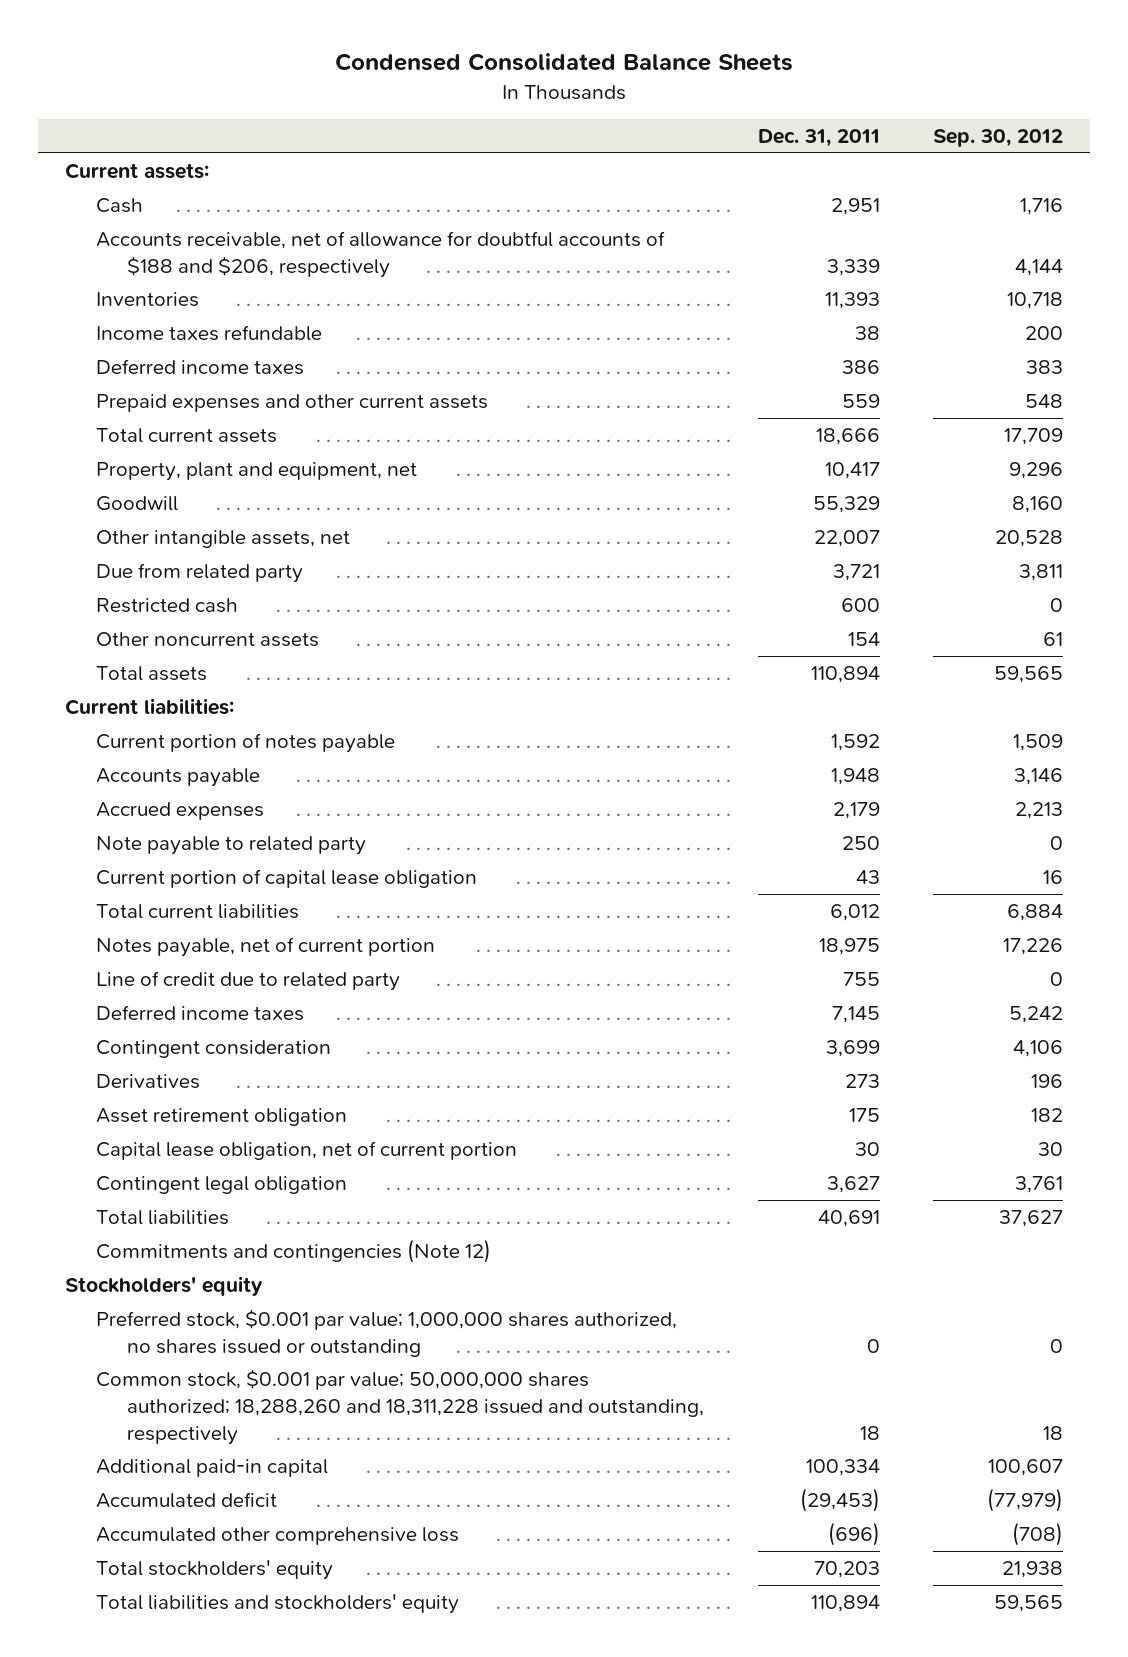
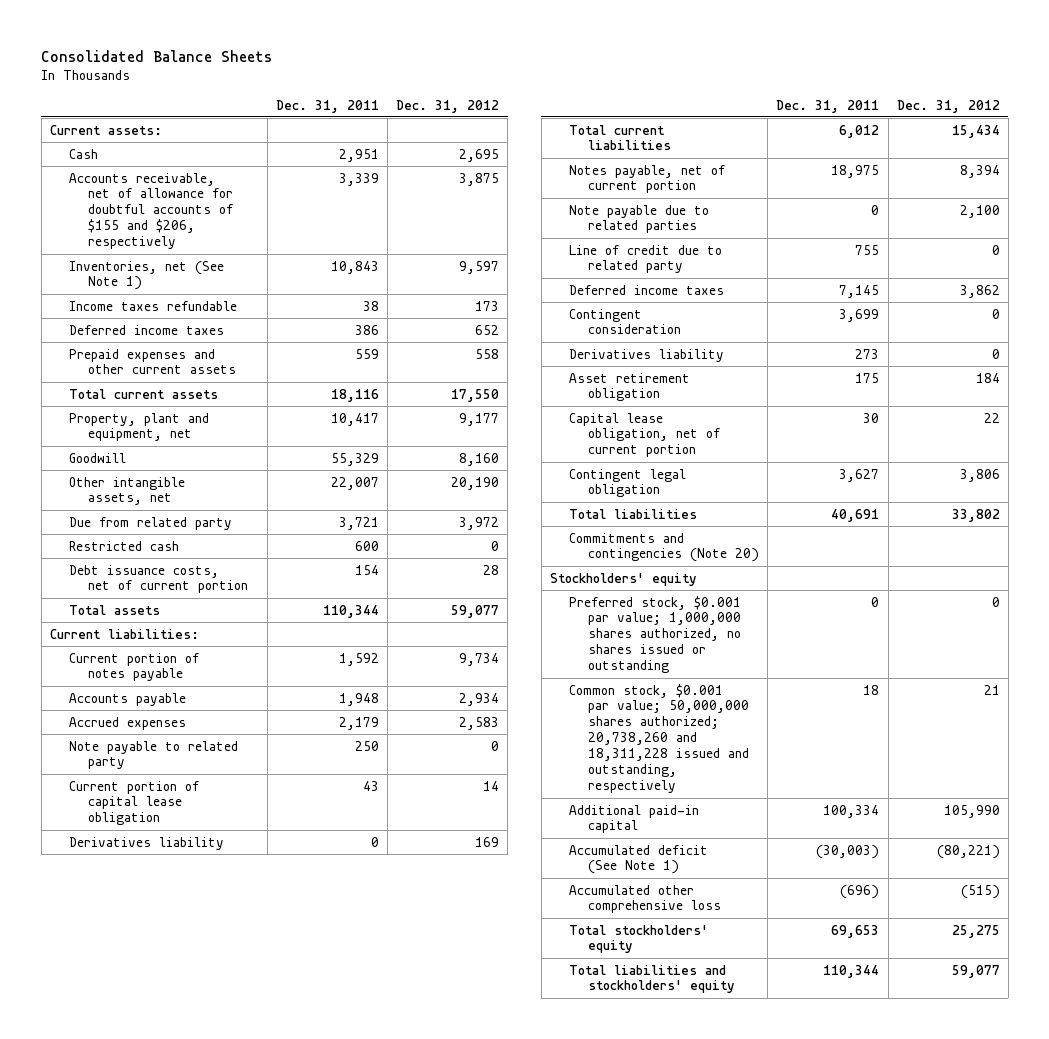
- Condensed Consolidated Balance Sheets
+ Consolidated Balance Sheets
- | Dec. 31, 2011 | Sep. 30, 2012
+ | Dec. 31, 2011 | Dec. 31, 2012
- Accounts receivable, net of allowance for doubtful accounts of $188 and $206, respectively | 3,339 | 4,144
- Inventories | 11,393 | 10,718
+ Accounts receivable, net of allowance for doubtful accounts of $155 and $206, respectively | 3,339 | 3,875
+ Inventories, net (See Note 1) | 10,843 | 9,597
- Total current assets | 18,666 | 17,709
+ Total current assets | 18,116 | 17,550
- Other noncurrent assets | 154 | 61
- Total assets | 110,894 | 59,565
+ Debt issuance costs, net of current portion | 154 | 28
+ Total assets | 110,344 | 59,077
+ Derivatives liability | 0 | 169
+ Note payable due to related parties | 0 | 2,100
- Derivatives | 273 | 196
+ Derivatives liability | 273 | 0
- Commitments and contingencies (Note 12)
+ Commitments and contingencies (Note 20)
- Common stock, $0.001 par value; 50,000,000 shares authorized; 18,288,260 and 18,311,228 issued and outstanding, respectively | 18 | 18
+ Common stock, $0.001 par value; 50,000,000 shares authorized; 20,738,260 and 18,311,228 issued and outstanding, respectively | 18 | 21
- Accumulated deficit | (29,453) | (77,979)
+ Accumulated deficit (See Note 1) | (30,003) | (80,221)
- Total stockholders' equity | 70,203 | 21,938
- Total liabilities and stockholders' equity | 110,894 | 59,565
+ Total stockholders' equity | 69,653 | 25,275
+ Total liabilities and stockholders' equity | 110,344 | 59,077

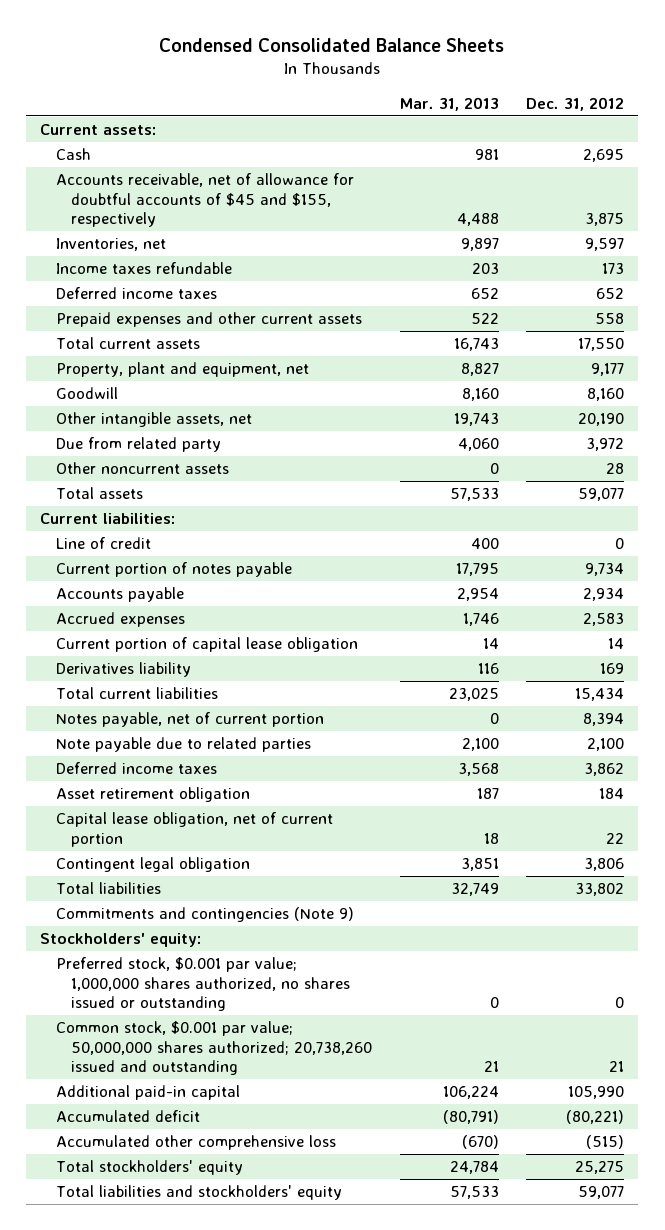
- Consolidated Balance Sheets
+ Condensed Consolidated Balance Sheets
- | Dec. 31, 2011 | Dec. 31, 2012
+ | Mar. 31, 2013 | Dec. 31, 2012
- Accounts receivable, net of allowance for doubtful accounts of $155 and $206, respectively | 3,339 | 3,875
- Inventories, net (See Note 1) | 10,843 | 9,597
+ Accounts receivable, net of allowance for doubtful accounts of $45 and $155, respectively | 4,488 | 3,875
+ Inventories, net | 9,897 | 9,597
- Restricted cash | 600 | 0
- Debt issuance costs, net of current portion | 154 | 28
+ Other noncurrent assets | 0 | 28
+ Line of credit | 400 | 0
- Note payable to related party | 250 | 0
- Line of credit due to related party | 755 | 0
- Contingent consideration | 3,699 | 0
- Derivatives liability | 273 | 0
- Commitments and contingencies (Note 20)
- Stockholders' equity
+ Commitments and contingencies (Note 9)
+ Stockholders' equity:
- Common stock, $0.001 par value; 50,000,000 shares authorized; 20,738,260 and 18,311,228 issued and outstanding, respectively | 18 | 21
+ Common stock, $0.001 par value; 50,000,000 shares authorized; 20,738,260 issued and outstanding | 21 | 21
- Accumulated deficit (See Note 1) | (30,003) | (80,221)
+ Accumulated deficit | (80,791) | (80,221)

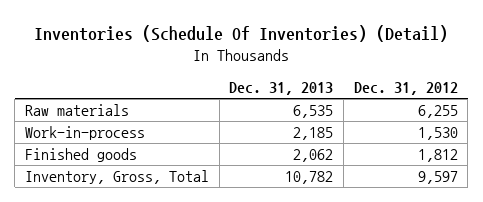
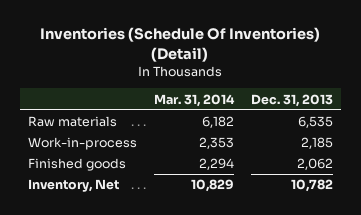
- | Dec. 31, 2013 | Dec. 31, 2012
+ | Mar. 31, 2014 | Dec. 31, 2013
- Inventory, Gross, Total | 10,782 | 9,597
+ Inventory, Net | 10,829 | 10,782

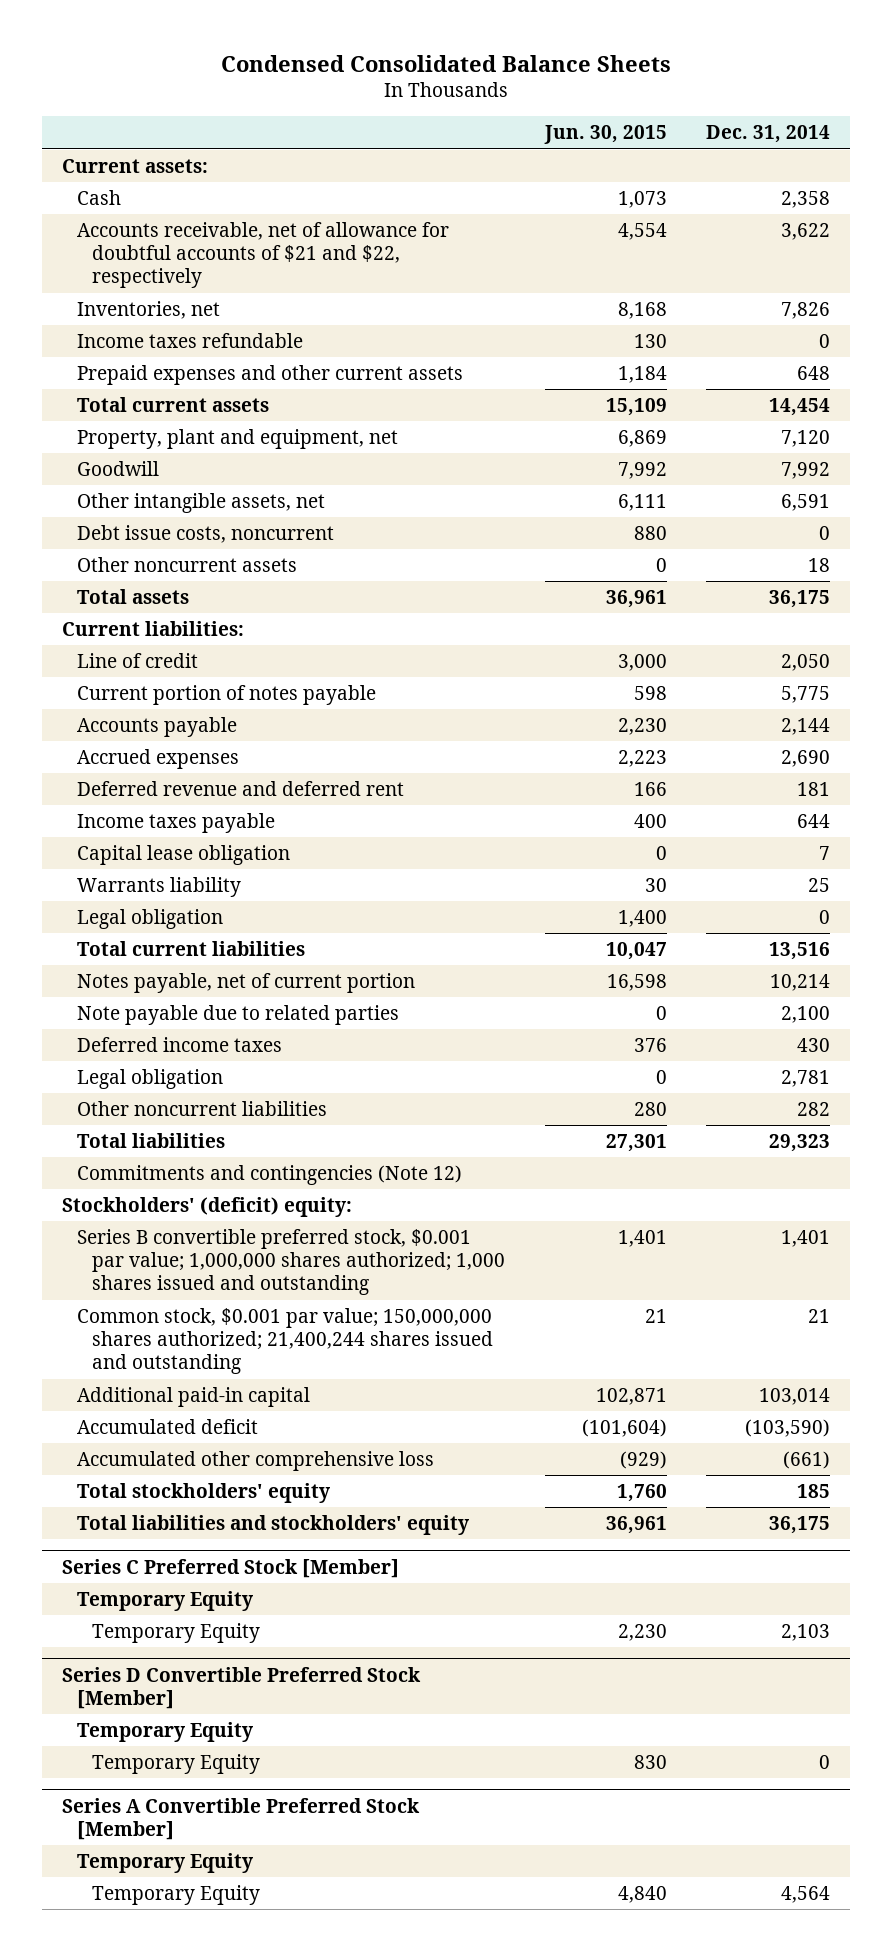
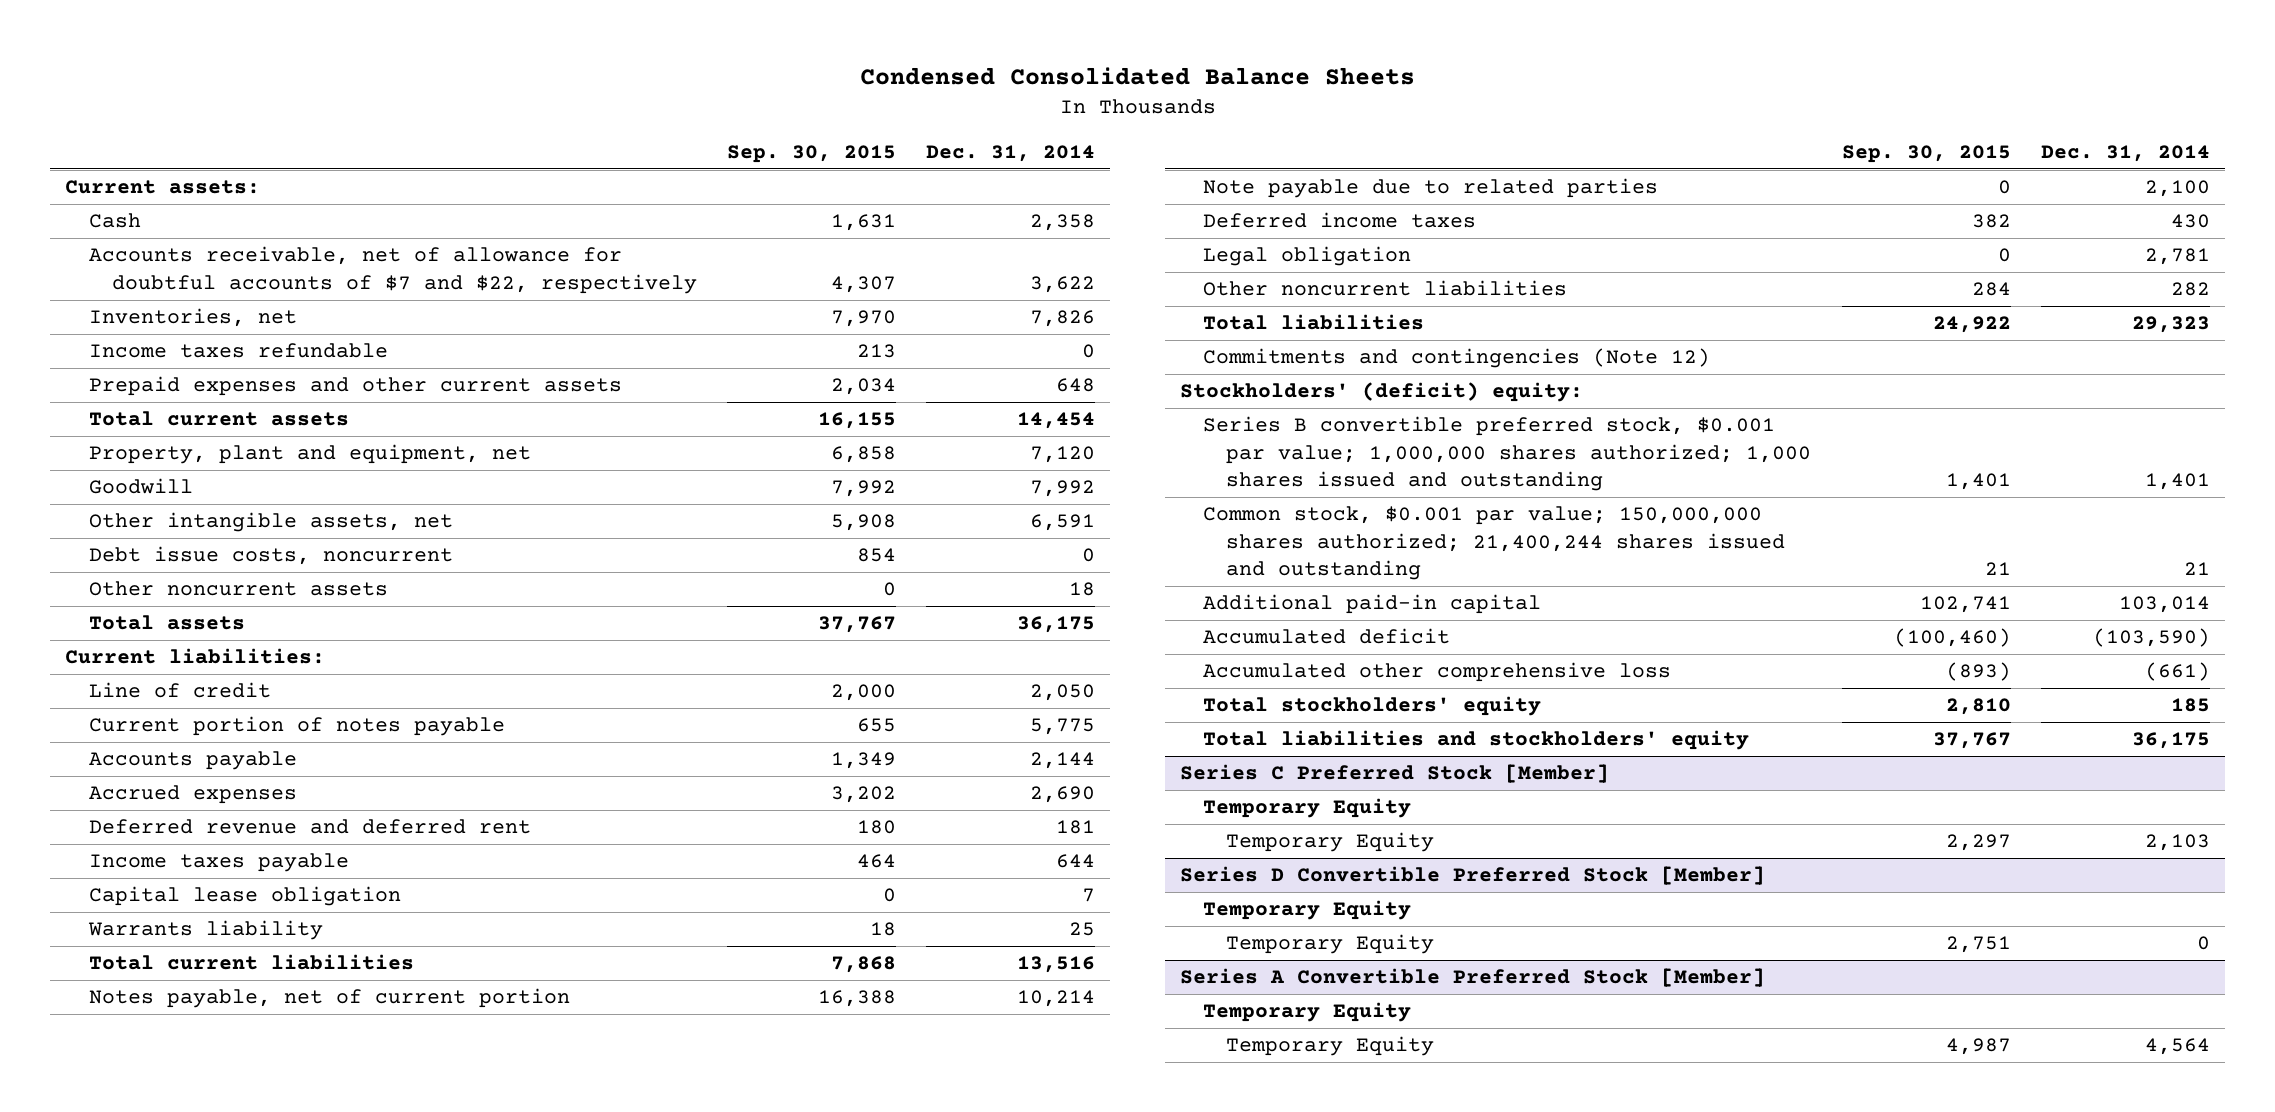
- | Jun. 30, 2015 | Dec. 31, 2014
+ | Sep. 30, 2015 | Dec. 31, 2014
- Accounts receivable, net of allowance for doubtful accounts of $21 and $22, respectively | 4,554 | 3,622
+ Accounts receivable, net of allowance for doubtful accounts of $7 and $22, respectively | 4,307 | 3,622
- Legal obligation | 1,400 | 0

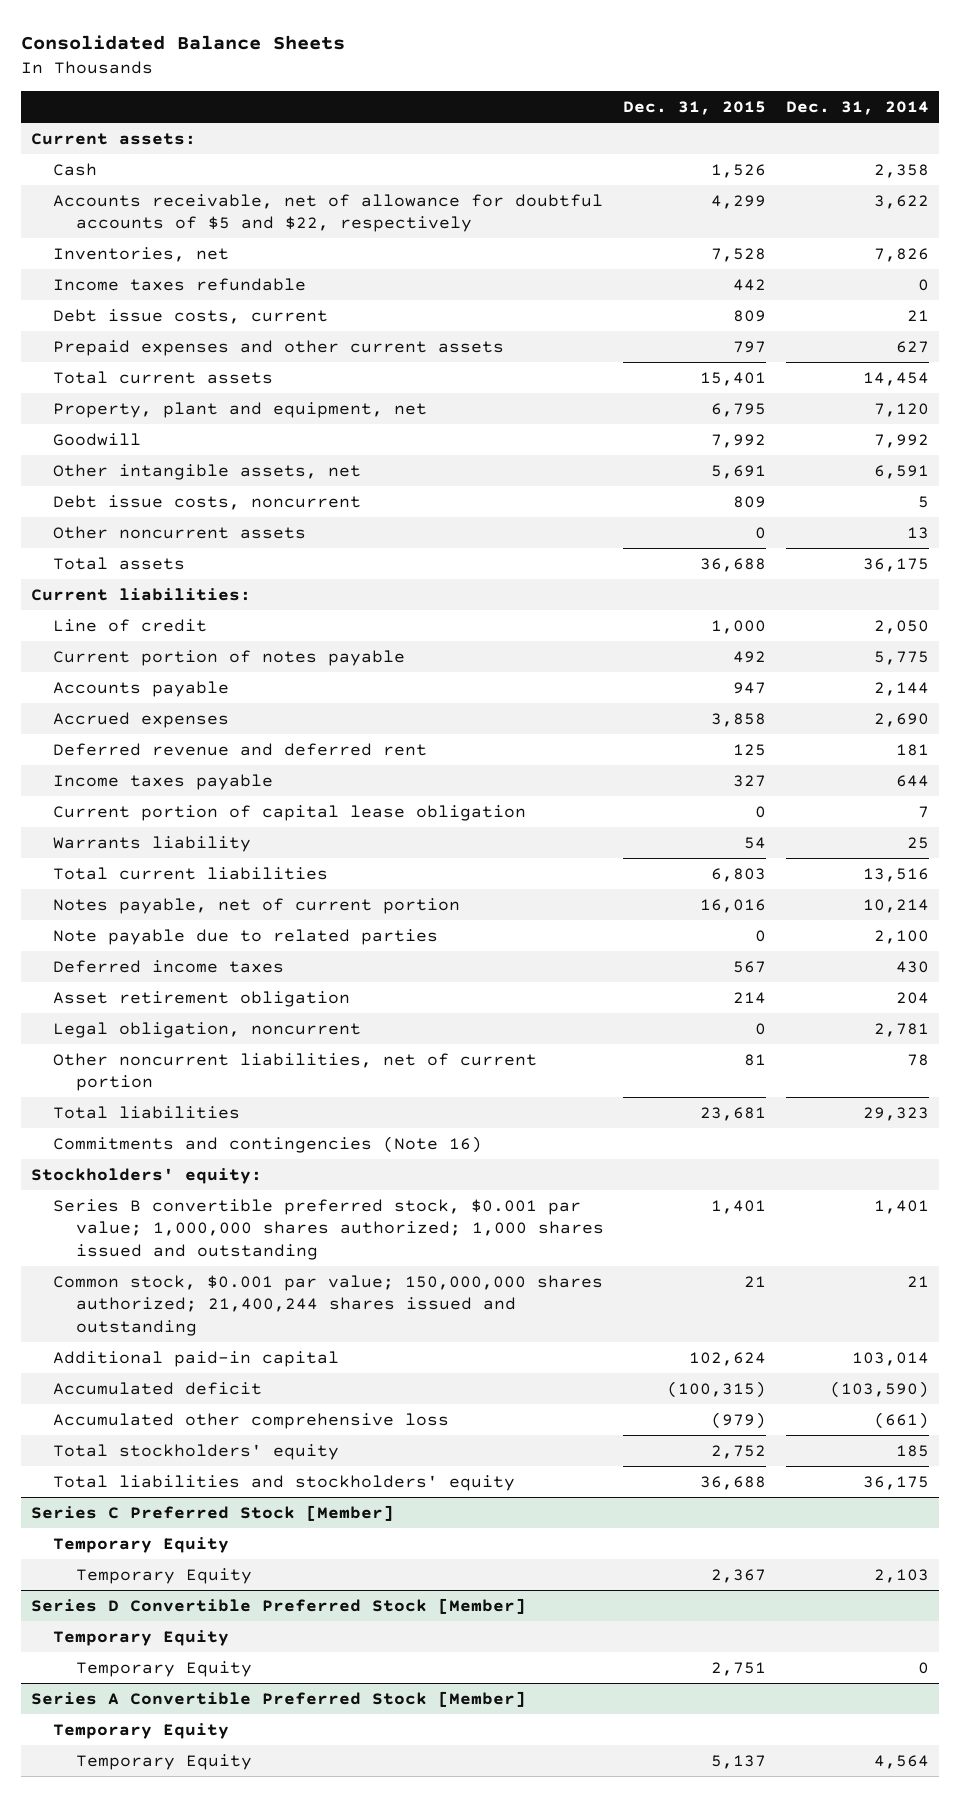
- Condensed Consolidated Balance Sheets
+ Consolidated Balance Sheets
- | Sep. 30, 2015 | Dec. 31, 2014
+ | Dec. 31, 2015 | Dec. 31, 2014
- Accounts receivable, net of allowance for doubtful accounts of $7 and $22, respectively | 4,307 | 3,622
+ Accounts receivable, net of allowance for doubtful accounts of $5 and $22, respectively | 4,299 | 3,622
- Prepaid expenses and other current assets | 2,034 | 648
+ Debt issue costs, current | 809 | 21
+ Prepaid expenses and other current assets | 797 | 627
- Debt issue costs, noncurrent | 854 | 0
- Other noncurrent assets | 0 | 18
+ Debt issue costs, noncurrent | 809 | 5
+ Other noncurrent assets | 0 | 13
- Capital lease obligation | 0 | 7
+ Current portion of capital lease obligation | 0 | 7
- Legal obligation | 0 | 2,781
- Other noncurrent liabilities | 284 | 282
+ Asset retirement obligation | 214 | 204
+ Legal obligation, noncurrent | 0 | 2,781
+ Other noncurrent liabilities, net of current portion | 81 | 78
- Commitments and contingencies (Note 12)
- Stockholders' (deficit) equity:
+ Commitments and contingencies (Note 16)
+ Stockholders' equity:

